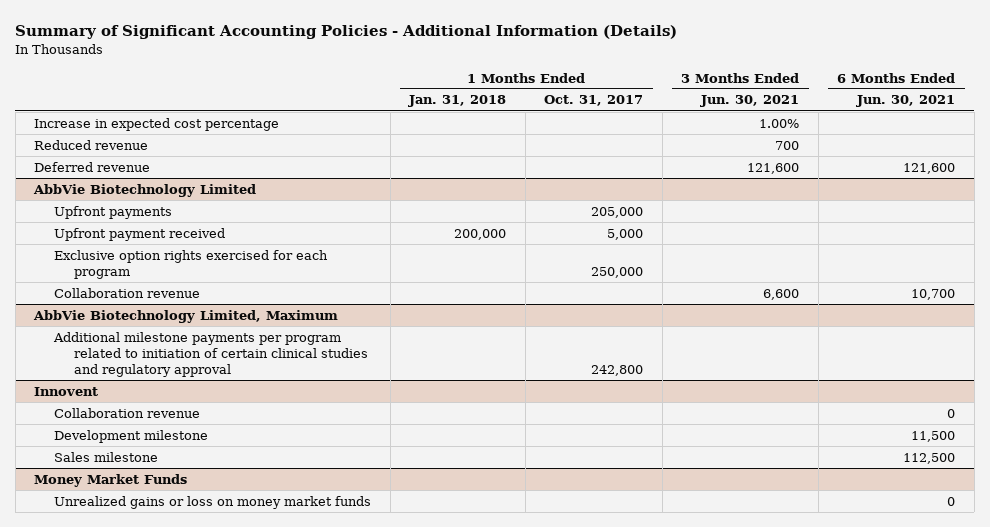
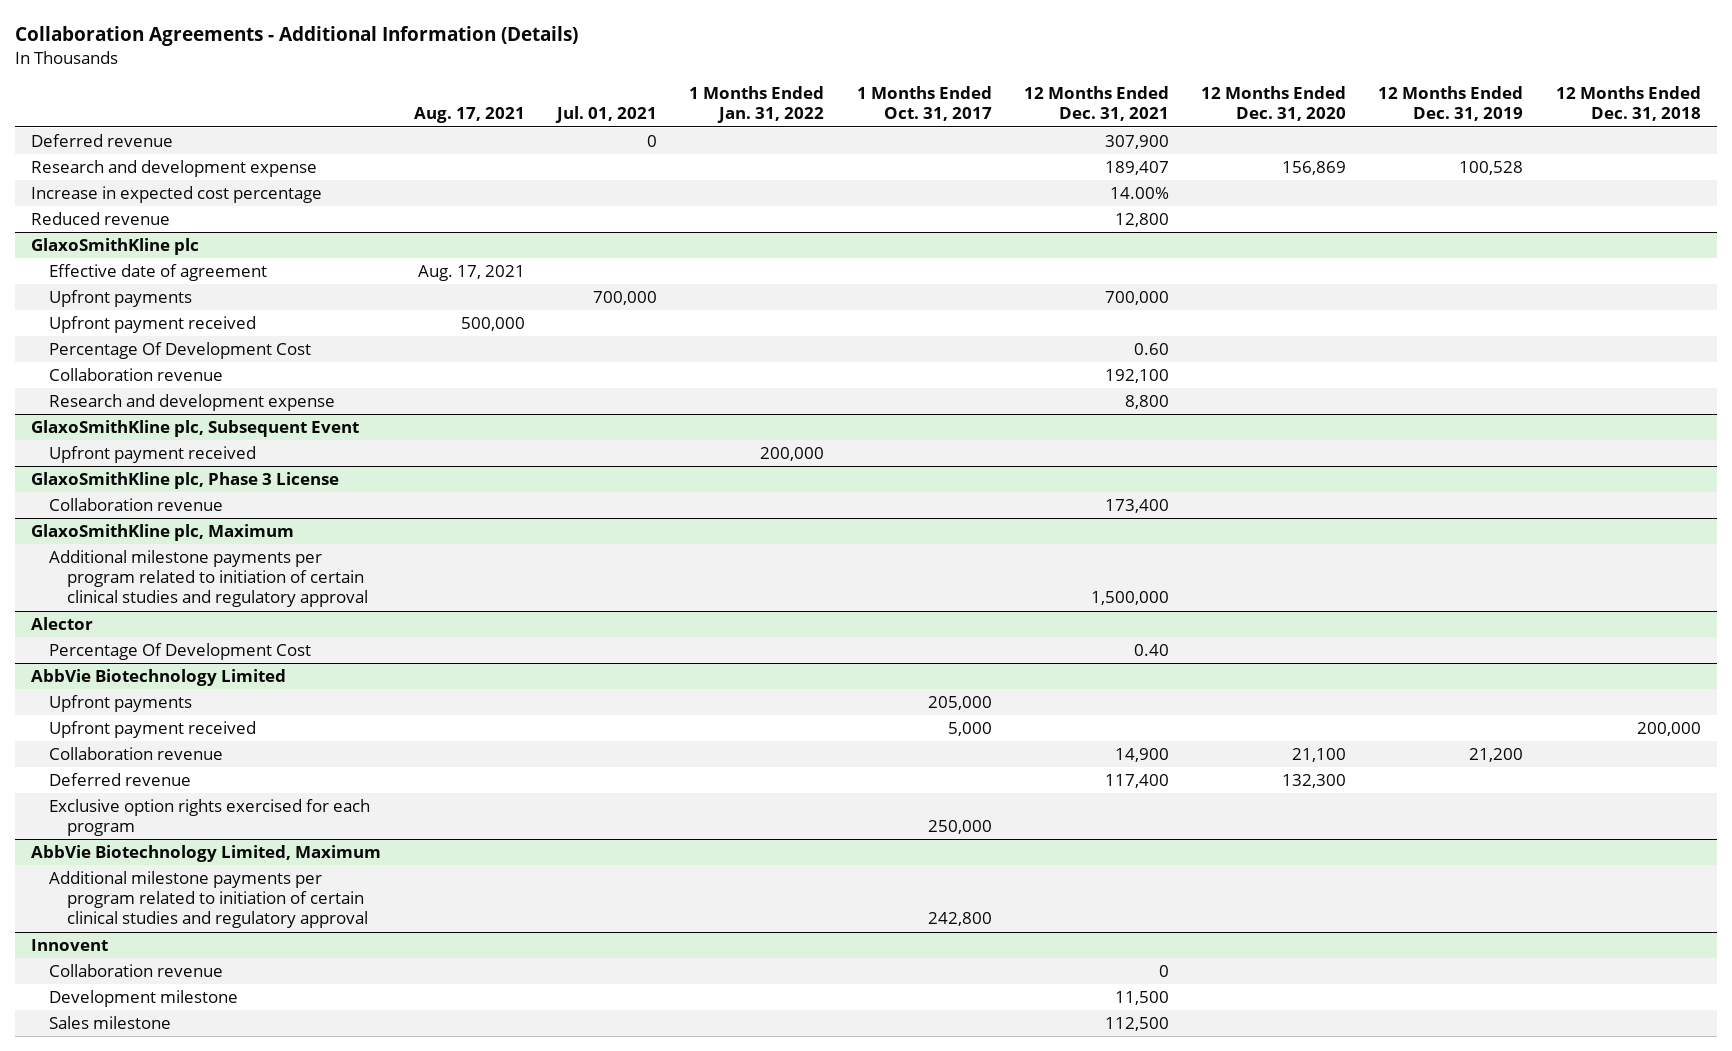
- Summary of Significant Accounting Policies - Additional Information (Details)
+ Collaboration Agreements - Additional Information (Details)
- | 1 Months Ended Jan. 31, 2018 | 1 Months Ended Oct. 31, 2017 | 3 Months Ended Jun. 30, 2021 | 6 Months Ended Jun. 30, 2021
+ | Aug. 17, 2021 | Jul. 01, 2021 | 1 Months Ended Jan. 31, 2022 | 1 Months Ended Oct. 31, 2017 | 12 Months Ended Dec. 31, 2021 | 12 Months Ended Dec. 31, 2020 | 12 Months Ended Dec. 31, 2019 | 12 Months Ended Dec. 31, 2018
moved up: Deferred revenue | | 0 | | | 307,900 | | |
+ Research and development expense | | | | | 189,407 | 156,869 | 100,528 |
+ GlaxoSmithKline plc
+ Effective date of agreement | Aug. 17, 2021 | | | | | | |
+ Upfront payments | | 700,000 | | | 700,000 | | |
+ Upfront payment received | 500,000 | | | | | | |
+ Percentage Of Development Cost | | | | | 0.60 | | |
+ Collaboration revenue | | | | | 192,100 | | |
+ Research and development expense | | | | | 8,800 | | |
+ GlaxoSmithKline plc, Subsequent Event
+ Upfront payment received | | | 200,000 | | | | |
+ GlaxoSmithKline plc, Phase 3 License
+ Collaboration revenue | | | | | 173,400 | | |
+ GlaxoSmithKline plc, Maximum
+ Additional milestone payments per program related to initiation of certain clinical studies and regulatory approval | | | | | 1,500,000 | | |
+ Alector
+ Percentage Of Development Cost | | | | | 0.40 | | |
@ AbbVie Biotechnology Limited
+ Deferred revenue | | | | | 117,400 | 132,300 | |
moved down: Exclusive option rights exercised for each program | | | | 250,000 | | | |
- Money Market Funds
- Unrealized gains or loss on money market funds | | | | 0

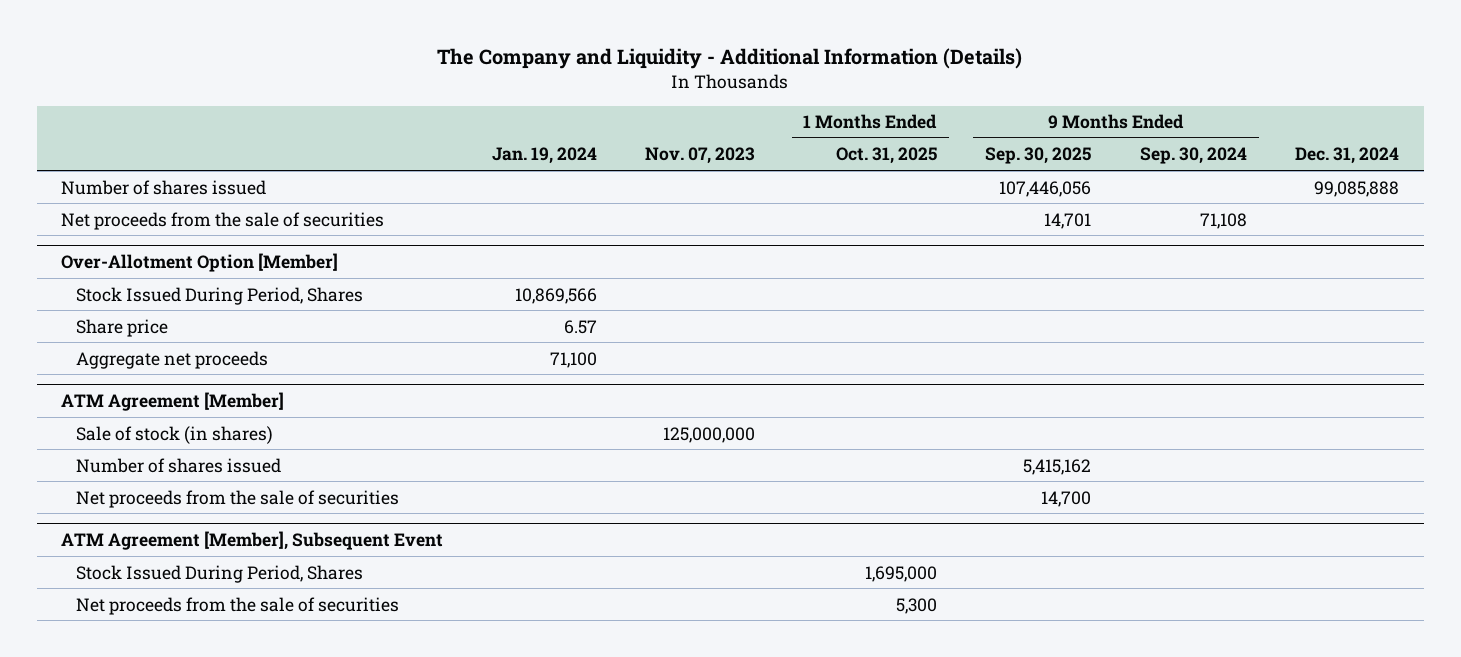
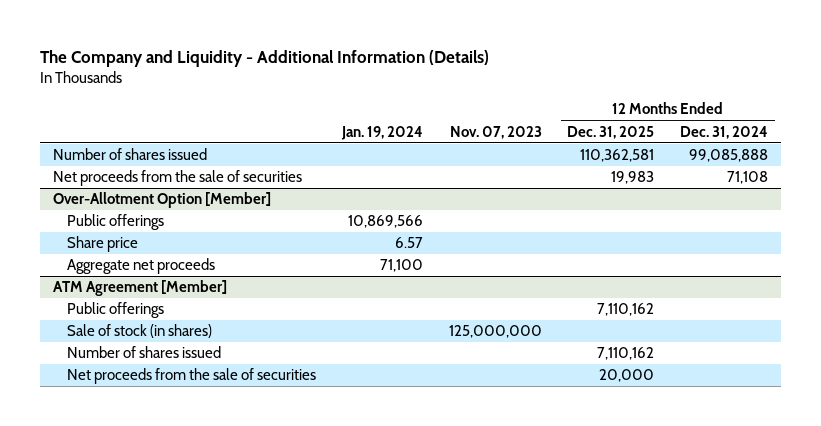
- | Jan. 19, 2024 | Nov. 07, 2023 | 1 Months Ended Oct. 31, 2025 | 9 Months Ended Sep. 30, 2025 | 9 Months Ended Sep. 30, 2024 | Dec. 31, 2024
+ | Jan. 19, 2024 | Nov. 07, 2023 | 12 Months Ended Dec. 31, 2025 | 12 Months Ended Dec. 31, 2024
@ Over-Allotment Option [Member]
- Stock Issued During Period, Shares | 10,869,566 | | | | |
+ Public offerings | 10,869,566 | | |
@ ATM Agreement [Member]
+ Public offerings | | | 7,110,162 |
- ATM Agreement [Member], Subsequent Event
- Stock Issued During Period, Shares | | | 1,695,000 | | |
- Net proceeds from the sale of securities | | | 5,300 | | |

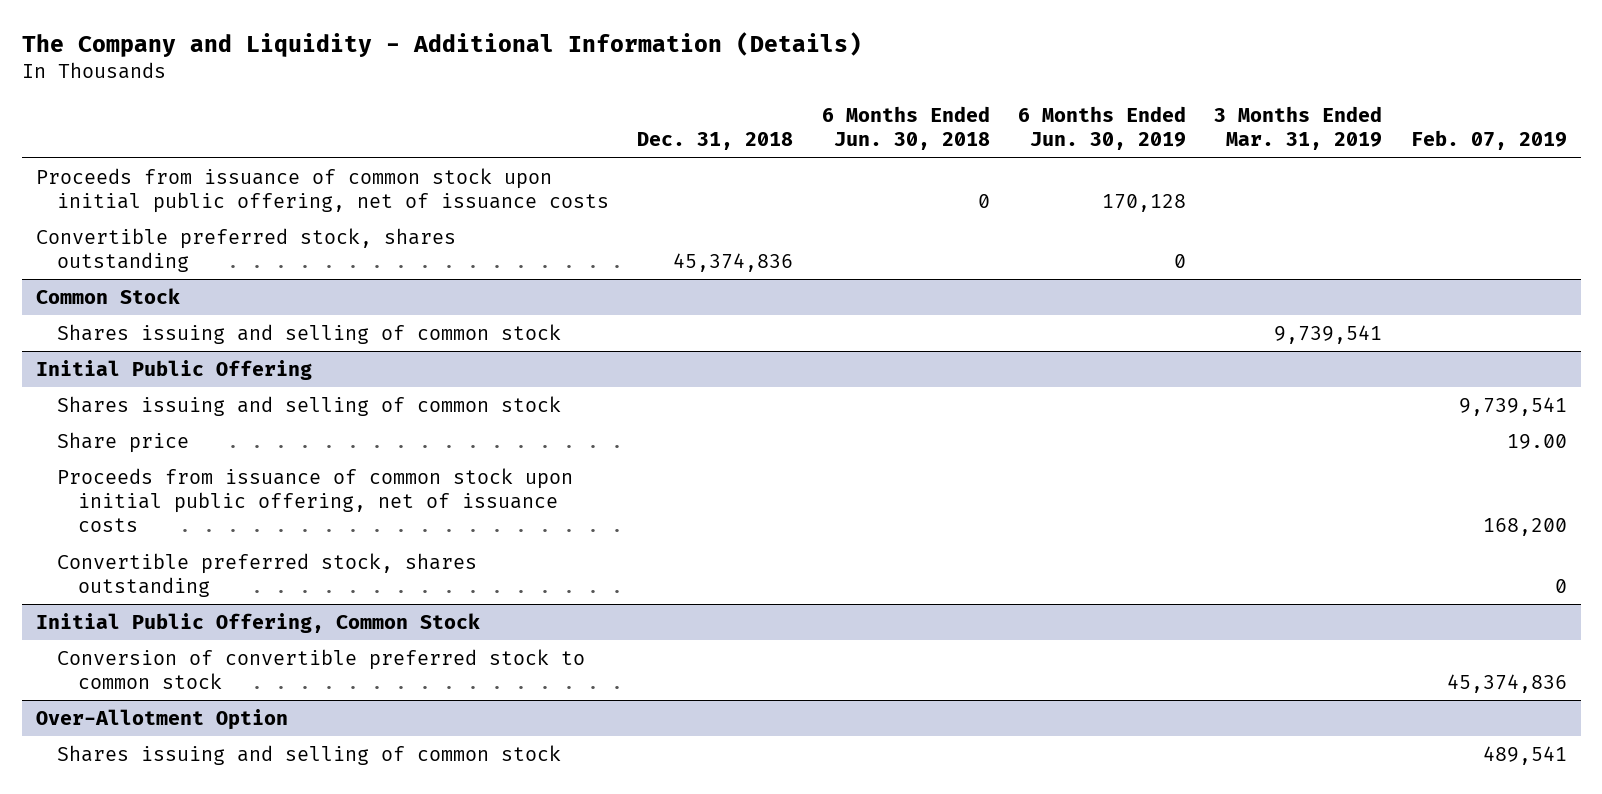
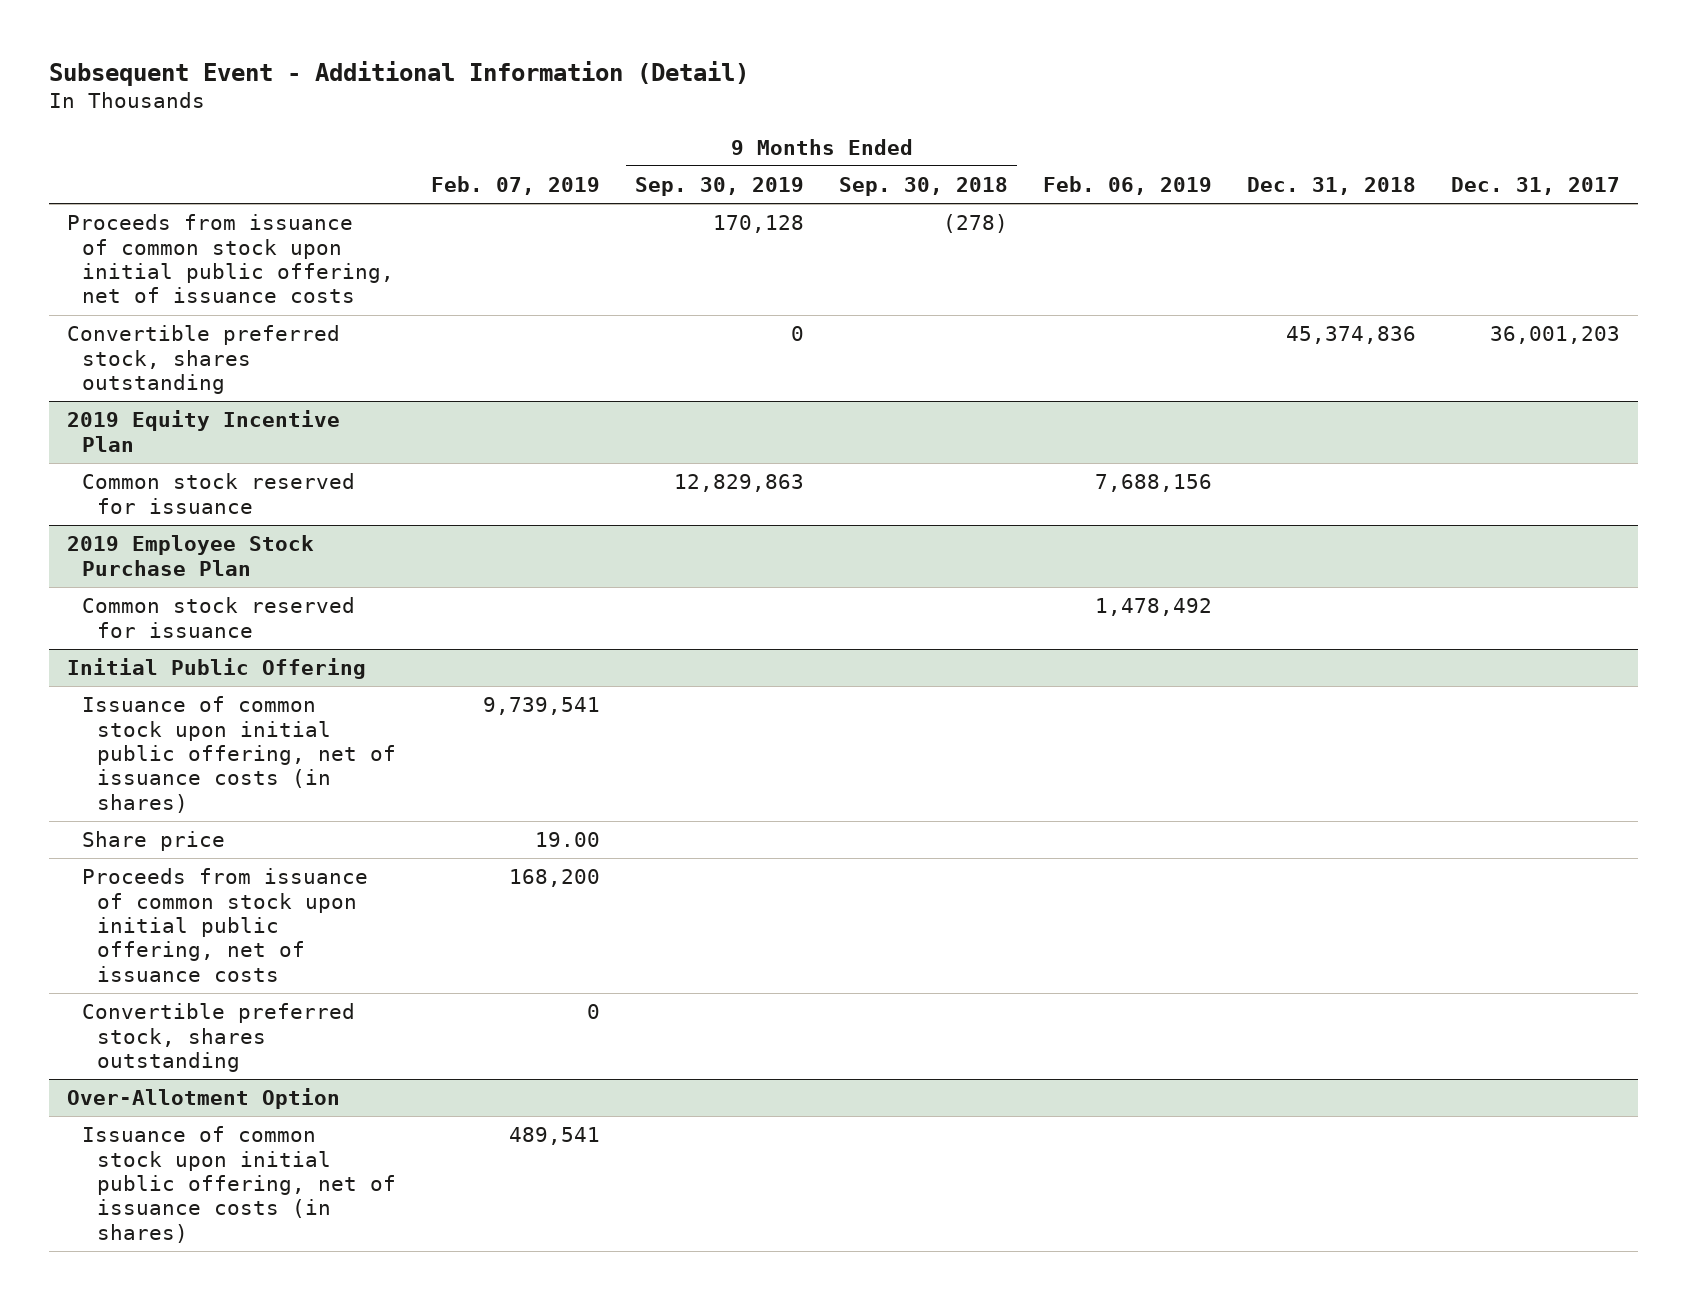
- The Company and Liquidity - Additional Information (Details)
+ Subsequent Event - Additional Information (Detail)
- | Dec. 31, 2018 | 6 Months Ended Jun. 30, 2018 | 6 Months Ended Jun. 30, 2019 | 3 Months Ended Mar. 31, 2019 | Feb. 07, 2019
+ | Feb. 07, 2019 | 9 Months Ended Sep. 30, 2019 | 9 Months Ended Sep. 30, 2018 | Feb. 06, 2019 | Dec. 31, 2018 | Dec. 31, 2017
- Common Stock
- Shares issuing and selling of common stock | | | | 9,739,541 |
+ 2019 Equity Incentive Plan
+ Common stock reserved for issuance | | 12,829,863 | | 7,688,156 | |
+ 2019 Employee Stock Purchase Plan
+ Common stock reserved for issuance | | | | 1,478,492 | |
@ Initial Public Offering
- Shares issuing and selling of common stock | | | | | 9,739,541
+ Issuance of common stock upon initial public offering, net of issuance costs (in shares) | 9,739,541 | | | | |
- Initial Public Offering, Common Stock
- Conversion of convertible preferred stock to common stock | | | | | 45,374,836
@ Over-Allotment Option
- Shares issuing and selling of common stock | | | | | 489,541
+ Issuance of common stock upon initial public offering, net of issuance costs (in shares) | 489,541 | | | | |

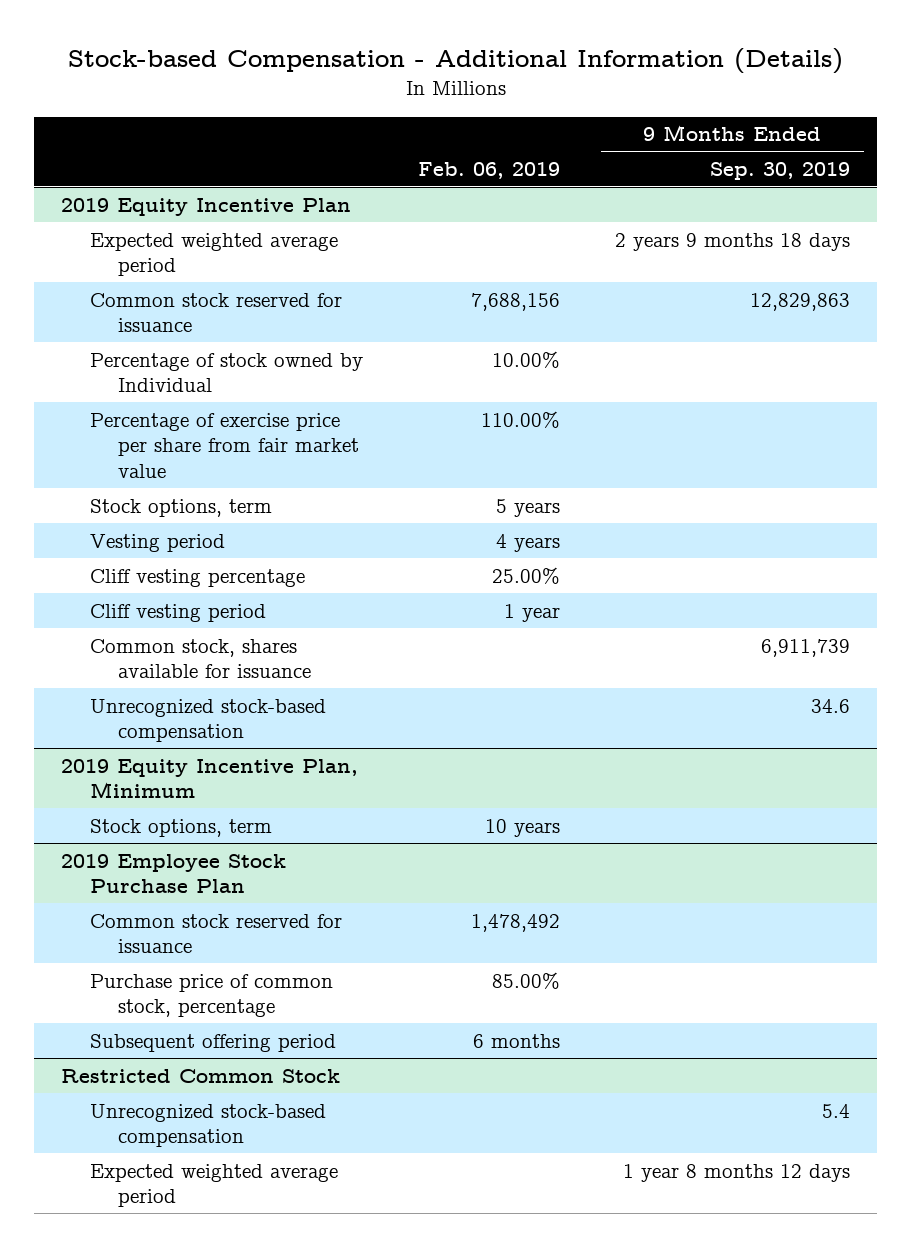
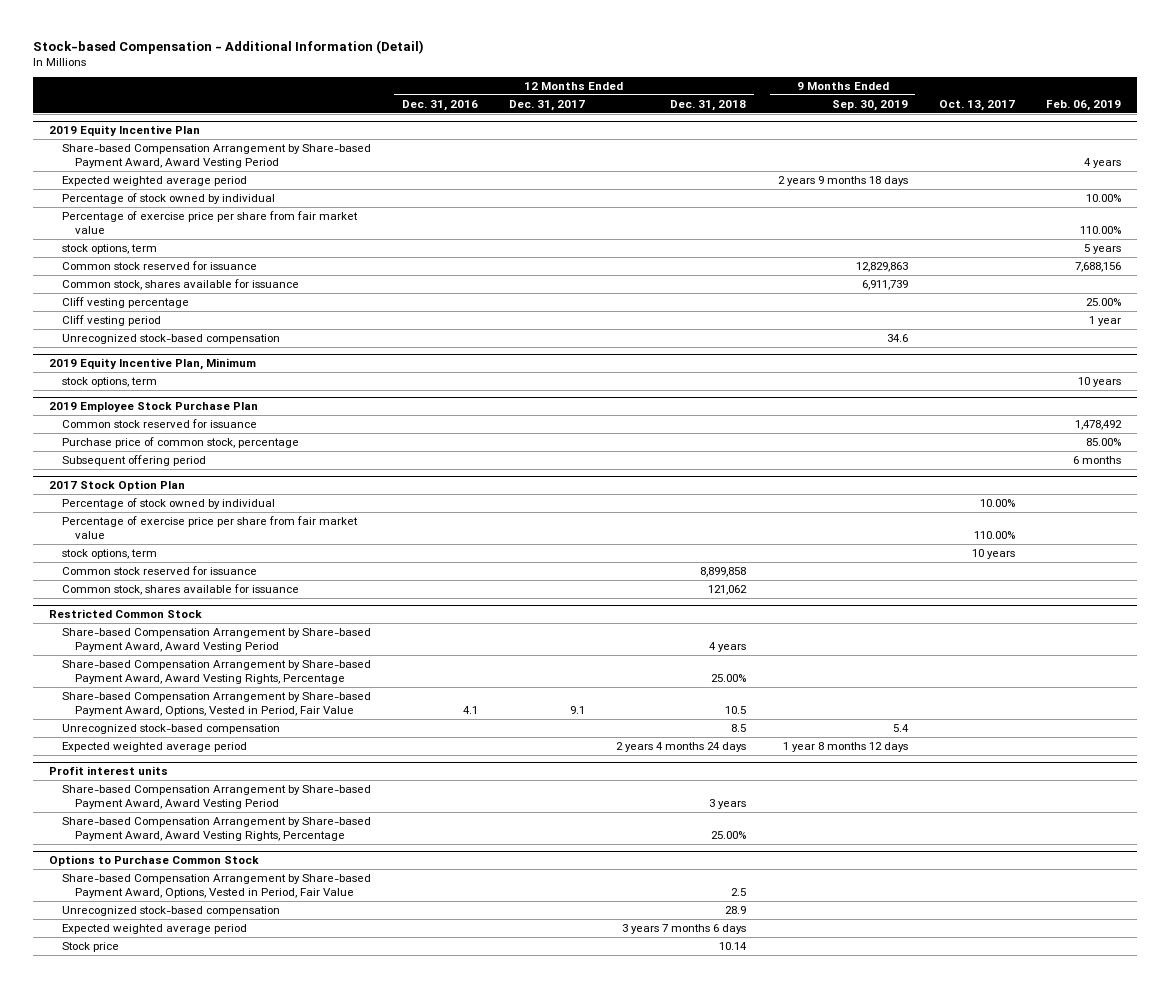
- Stock-based Compensation - Additional Information (Details)
+ Stock-based Compensation - Additional Information (Detail)
- | Feb. 06, 2019 | 9 Months Ended Sep. 30, 2019
+ | 12 Months Ended Dec. 31, 2016 | 12 Months Ended Dec. 31, 2017 | 12 Months Ended Dec. 31, 2018 | 9 Months Ended Sep. 30, 2019 | Oct. 13, 2017 | Feb. 06, 2019
@ 2019 Equity Incentive Plan
+ Share-based Compensation Arrangement by Share-based Payment Award, Award Vesting Period | | | | | | 4 years
- Percentage of stock owned by Individual | 10.00% |
+ Percentage of stock owned by individual | | | | | | 10.00%
- Stock options, term | 5 years |
- Vesting period | 4 years |
+ stock options, term | | | | | | 5 years
moved down: Common stock reserved for issuance | | | | 12,829,863 | | 7,688,156
moved up: Common stock, shares available for issuance | | | | 6,911,739 | |
@ 2019 Equity Incentive Plan, Minimum
- Stock options, term | 10 years |
+ stock options, term | | | | | | 10 years
+ 2017 Stock Option Plan
+ Percentage of stock owned by individual | | | | | 10.00% |
+ Percentage of exercise price per share from fair market value | | | | | 110.00% |
+ stock options, term | | | | | 10 years |
+ Common stock reserved for issuance | | | 8,899,858 | | |
+ Common stock, shares available for issuance | | | 121,062 | | |
@ Restricted Common Stock
+ Share-based Compensation Arrangement by Share-based Payment Award, Award Vesting Period | | | 4 years | | |
+ Share-based Compensation Arrangement by Share-based Payment Award, Award Vesting Rights, Percentage | | | 25.00% | | |
+ Share-based Compensation Arrangement by Share-based Payment Award, Options, Vested in Period, Fair Value | 4.1 | 9.1 | 10.5 | | |
+ Profit interest units
+ Share-based Compensation Arrangement by Share-based Payment Award, Award Vesting Period | | | 3 years | | |
+ Share-based Compensation Arrangement by Share-based Payment Award, Award Vesting Rights, Percentage | | | 25.00% | | |
+ Options to Purchase Common Stock
+ Share-based Compensation Arrangement by Share-based Payment Award, Options, Vested in Period, Fair Value | | | 2.5 | | |
+ Unrecognized stock-based compensation | | | 28.9 | | |
+ Expected weighted average period | | | 3 years 7 months 6 days | | |
+ Stock price | | | 10.14 | | |

